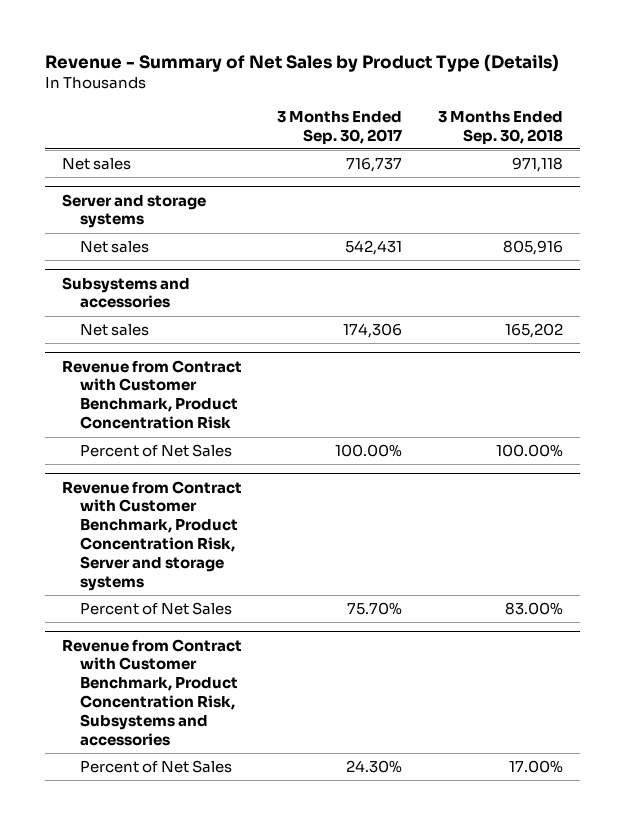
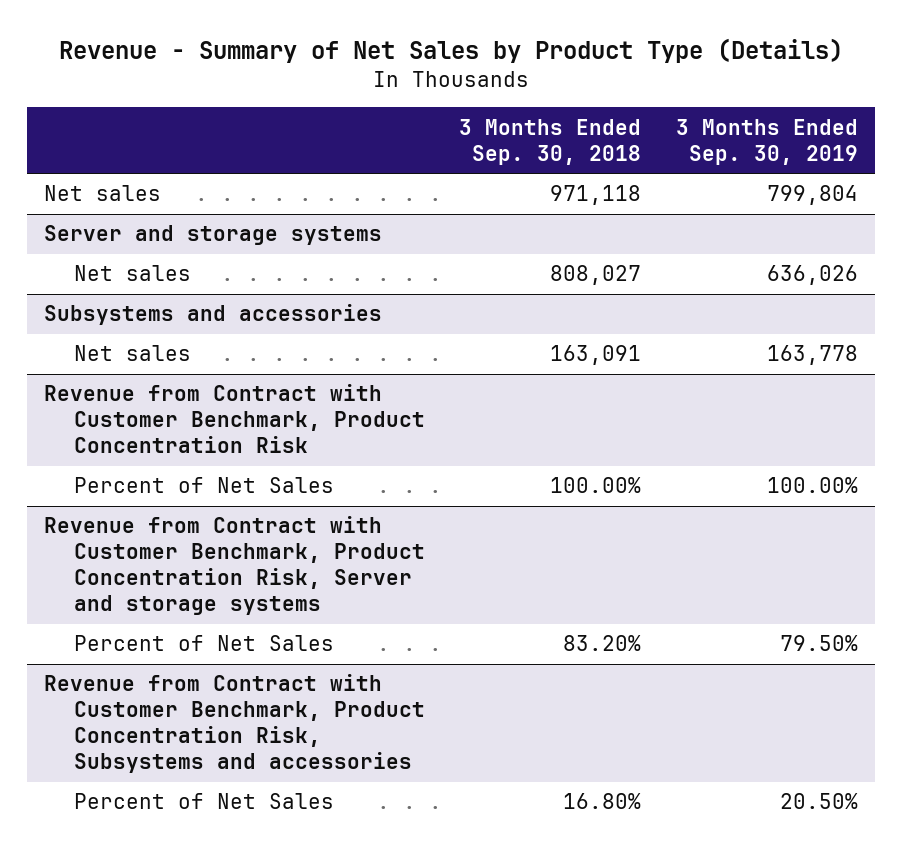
- | 3 Months Ended Sep. 30, 2017 | 3 Months Ended Sep. 30, 2018
+ | 3 Months Ended Sep. 30, 2018 | 3 Months Ended Sep. 30, 2019
@ Server and storage systems
- Net sales | 542,431 | 805,916
+ Net sales | 808,027 | 636,026
@ Subsystems and accessories
- Net sales | 174,306 | 165,202
+ Net sales | 163,091 | 163,778
@ Revenue from Contract with Customer Benchmark, Product Concentration Risk, Server and storage systems
- Percent of Net Sales | 75.70% | 83.00%
+ Percent of Net Sales | 83.20% | 79.50%
@ Revenue from Contract with Customer Benchmark, Product Concentration Risk, Subsystems and accessories
- Percent of Net Sales | 24.30% | 17.00%
+ Percent of Net Sales | 16.80% | 20.50%

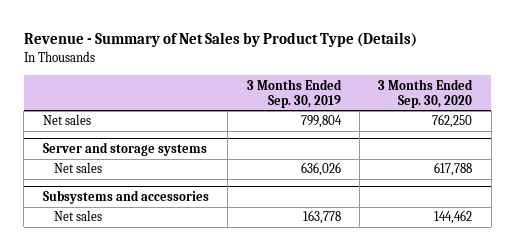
- | 3 Months Ended Sep. 30, 2018 | 3 Months Ended Sep. 30, 2019
+ | 3 Months Ended Sep. 30, 2019 | 3 Months Ended Sep. 30, 2020
- Revenue from Contract with Customer Benchmark, Product Concentration Risk
- Percent of Net Sales | 100.00% | 100.00%
- Revenue from Contract with Customer Benchmark, Product Concentration Risk, Server and storage systems
- Percent of Net Sales | 83.20% | 79.50%
- Revenue from Contract with Customer Benchmark, Product Concentration Risk, Subsystems and accessories
- Percent of Net Sales | 16.80% | 20.50%

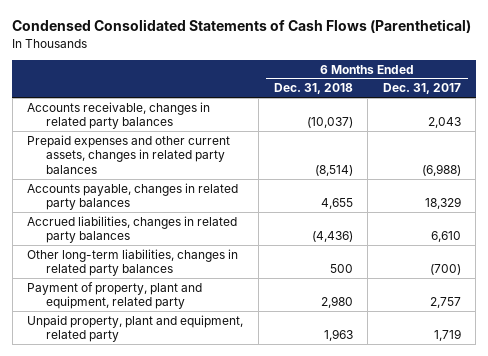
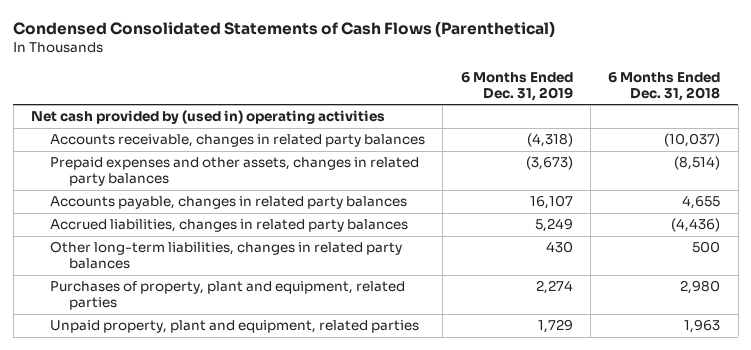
- | 6 Months Ended Dec. 31, 2018 | 6 Months Ended Dec. 31, 2017
+ | 6 Months Ended Dec. 31, 2019 | 6 Months Ended Dec. 31, 2018
+ Net cash provided by (used in) operating activities
- Prepaid expenses and other current assets, changes in related party balances | (8,514) | (6,988)
+ Prepaid expenses and other assets, changes in related party balances | (3,673) | (8,514)
- Payment of property, plant and equipment, related party | 2,980 | 2,757
- Unpaid property, plant and equipment, related party | 1,963 | 1,719
+ Purchases of property, plant and equipment, related parties | 2,274 | 2,980
+ Unpaid property, plant and equipment, related parties | 1,729 | 1,963

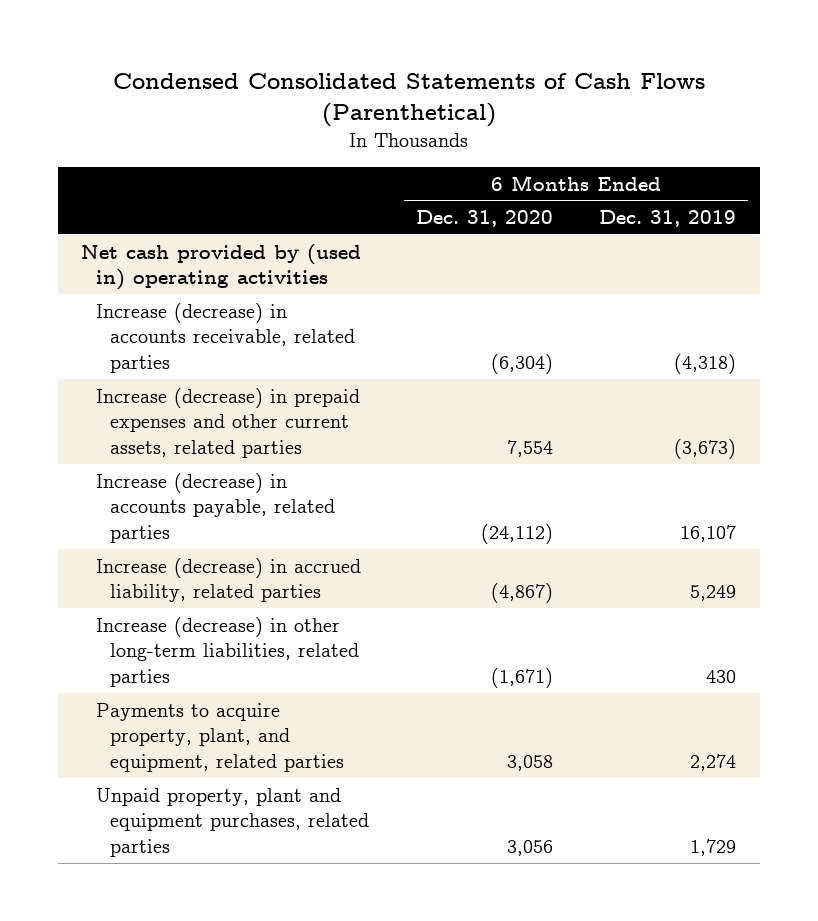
- | 6 Months Ended Dec. 31, 2019 | 6 Months Ended Dec. 31, 2018
+ | 6 Months Ended Dec. 31, 2020 | 6 Months Ended Dec. 31, 2019
- Accounts receivable, changes in related party balances | (4,318) | (10,037)
- Prepaid expenses and other assets, changes in related party balances | (3,673) | (8,514)
- Accounts payable, changes in related party balances | 16,107 | 4,655
- Accrued liabilities, changes in related party balances | 5,249 | (4,436)
- Other long-term liabilities, changes in related party balances | 430 | 500
- Purchases of property, plant and equipment, related parties | 2,274 | 2,980
- Unpaid property, plant and equipment, related parties | 1,729 | 1,963
+ Increase (decrease) in accounts receivable, related parties | (6,304) | (4,318)
+ Increase (decrease) in prepaid expenses and other current assets, related parties | 7,554 | (3,673)
+ Increase (decrease) in accounts payable, related parties | (24,112) | 16,107
+ Increase (decrease) in accrued liability, related parties | (4,867) | 5,249
+ Increase (decrease) in other long-term liabilities, related parties | (1,671) | 430
+ Payments to acquire property, plant, and equipment, related parties | 3,058 | 2,274
+ Unpaid property, plant and equipment purchases, related parties | 3,056 | 1,729

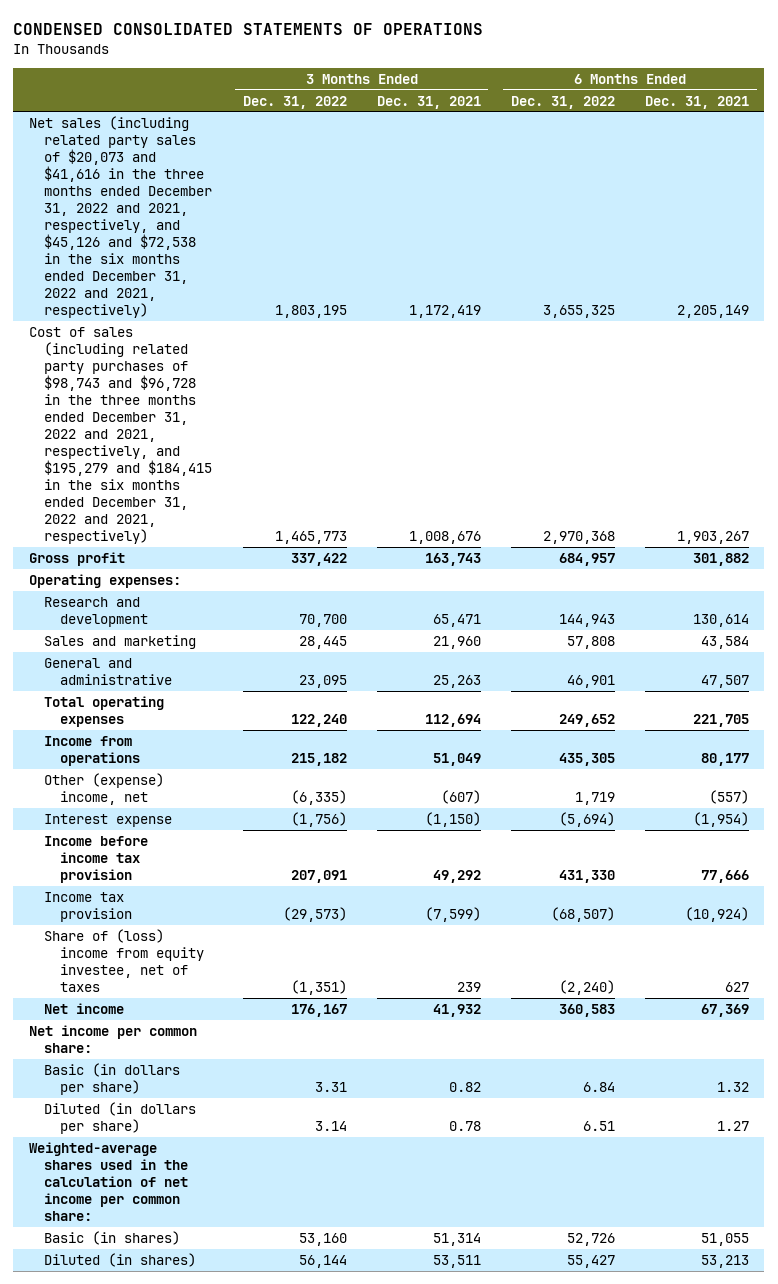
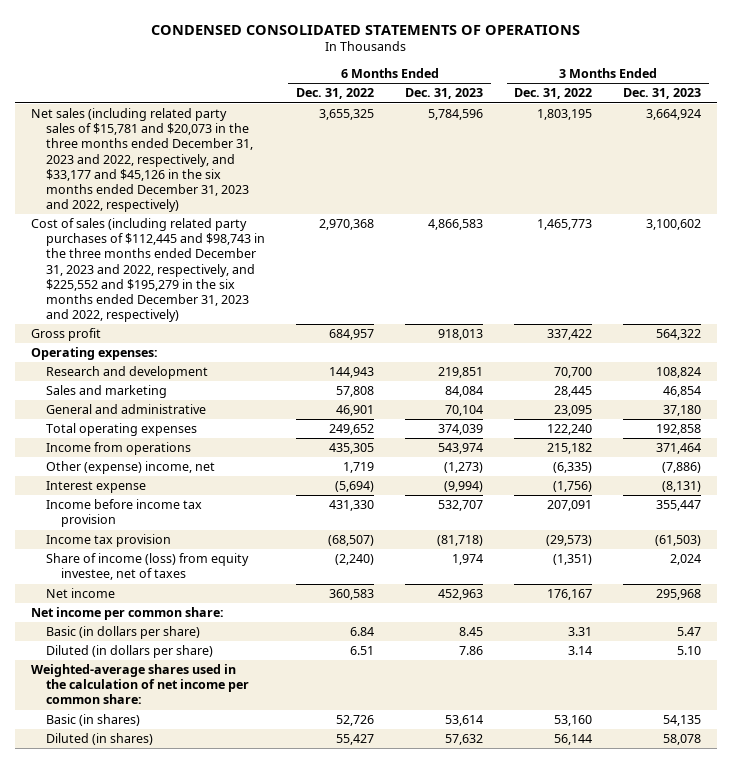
- | 3 Months Ended Dec. 31, 2022 | 3 Months Ended Dec. 31, 2021 | 6 Months Ended Dec. 31, 2022 | 6 Months Ended Dec. 31, 2021
+ | 6 Months Ended Dec. 31, 2022 | 6 Months Ended Dec. 31, 2023 | 3 Months Ended Dec. 31, 2022 | 3 Months Ended Dec. 31, 2023
- Net sales (including related party sales of $20,073 and $41,616 in the three months ended December 31, 2022 and 2021, respectively, and $45,126 and $72,538 in the six months ended December 31, 2022 and 2021, respectively) | 1,803,195 | 1,172,419 | 3,655,325 | 2,205,149
- Cost of sales (including related party purchases of $98,743 and $96,728 in the three months ended December 31, 2022 and 2021, respectively, and $195,279 and $184,415 in the six months ended December 31, 2022 and 2021, respectively) | 1,465,773 | 1,008,676 | 2,970,368 | 1,903,267
+ Net sales (including related party sales of $15,781 and $20,073 in the three months ended December 31, 2023 and 2022, respectively, and $33,177 and $45,126 in the six months ended December 31, 2023 and 2022, respectively) | 3,655,325 | 5,784,596 | 1,803,195 | 3,664,924
+ Cost of sales (including related party purchases of $112,445 and $98,743 in the three months ended December 31, 2023 and 2022, respectively, and $225,552 and $195,279 in the six months ended December 31, 2023 and 2022, respectively) | 2,970,368 | 4,866,583 | 1,465,773 | 3,100,602
- Share of (loss) income from equity investee, net of taxes | (1,351) | 239 | (2,240) | 627
+ Share of income (loss) from equity investee, net of taxes | (2,240) | 1,974 | (1,351) | 2,024

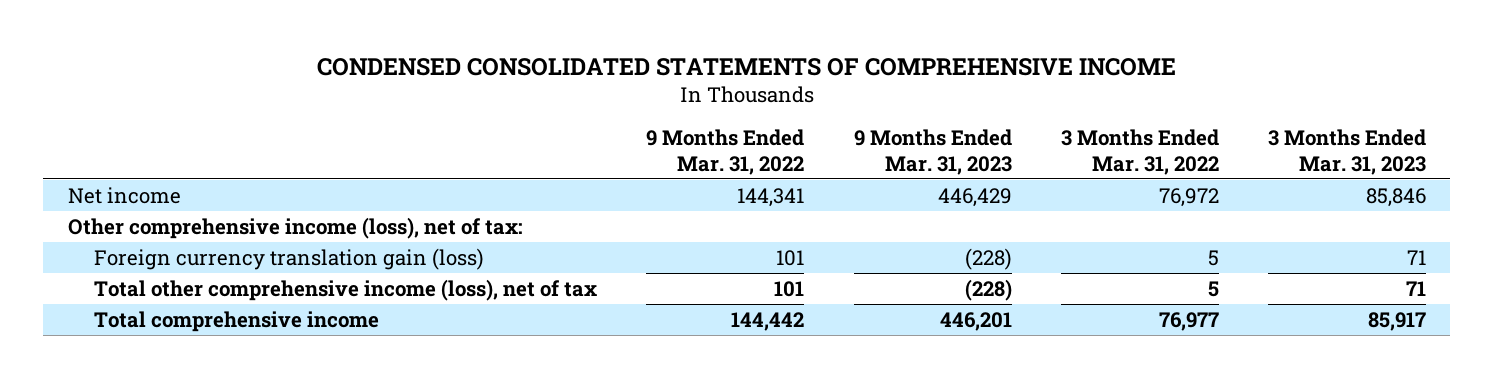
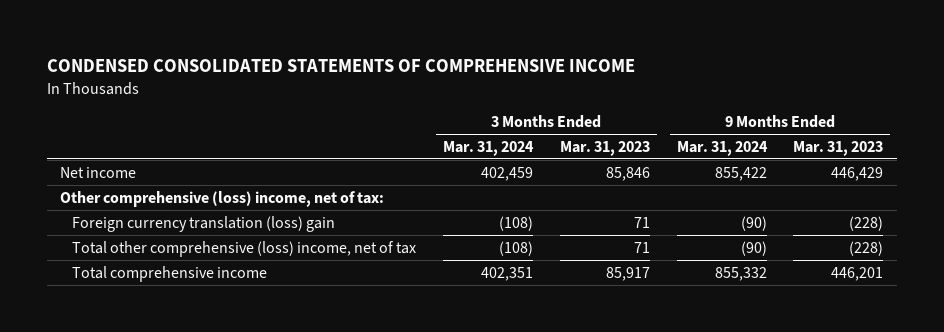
- | 9 Months Ended Mar. 31, 2022 | 9 Months Ended Mar. 31, 2023 | 3 Months Ended Mar. 31, 2022 | 3 Months Ended Mar. 31, 2023
+ | 3 Months Ended Mar. 31, 2024 | 3 Months Ended Mar. 31, 2023 | 9 Months Ended Mar. 31, 2024 | 9 Months Ended Mar. 31, 2023
- Other comprehensive income (loss), net of tax:
- Foreign currency translation gain (loss) | 101 | (228) | 5 | 71
- Total other comprehensive income (loss), net of tax | 101 | (228) | 5 | 71
+ Other comprehensive (loss) income, net of tax:
+ Foreign currency translation (loss) gain | (108) | 71 | (90) | (228)
+ Total other comprehensive (loss) income, net of tax | (108) | 71 | (90) | (228)

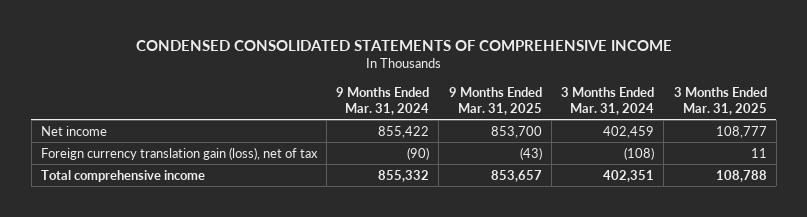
- | 3 Months Ended Mar. 31, 2024 | 3 Months Ended Mar. 31, 2023 | 9 Months Ended Mar. 31, 2024 | 9 Months Ended Mar. 31, 2023
+ | 9 Months Ended Mar. 31, 2024 | 9 Months Ended Mar. 31, 2025 | 3 Months Ended Mar. 31, 2024 | 3 Months Ended Mar. 31, 2025
- Other comprehensive (loss) income, net of tax:
- Foreign currency translation (loss) gain | (108) | 71 | (90) | (228)
- Total other comprehensive (loss) income, net of tax | (108) | 71 | (90) | (228)
+ Foreign currency translation gain (loss), net of tax | (90) | (43) | (108) | 11

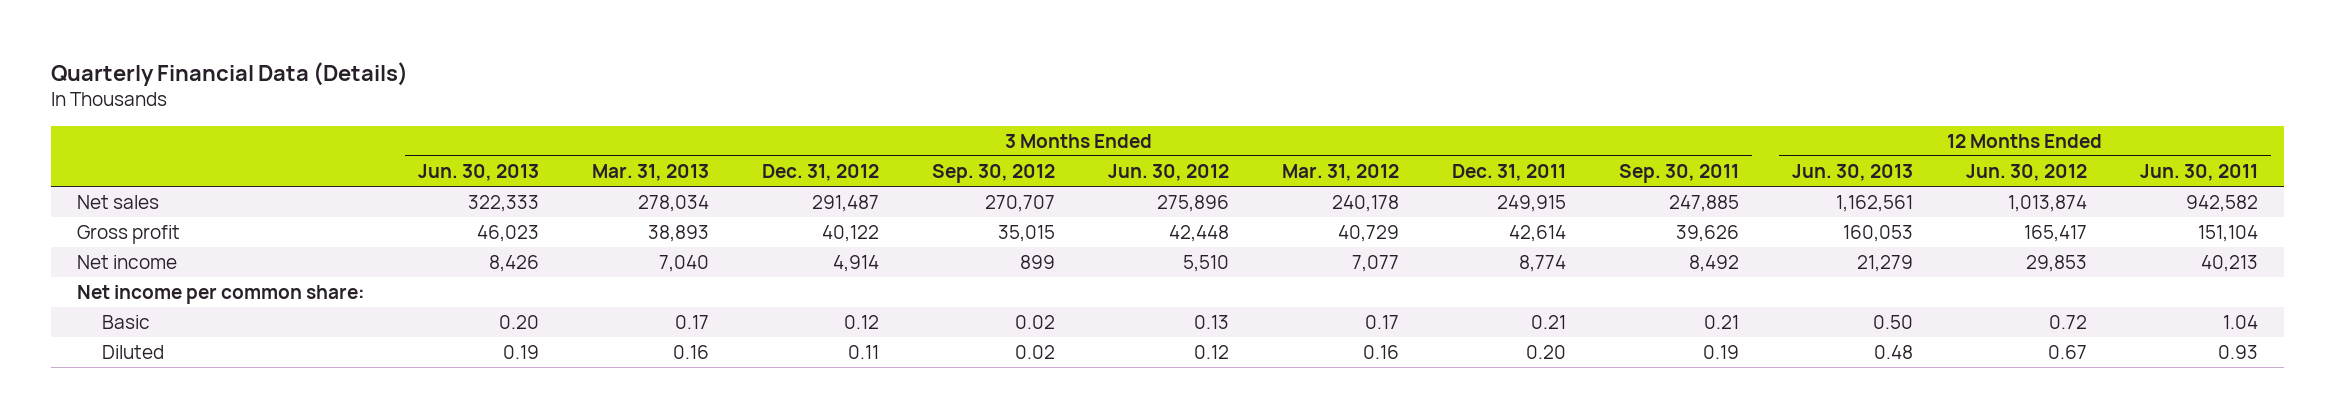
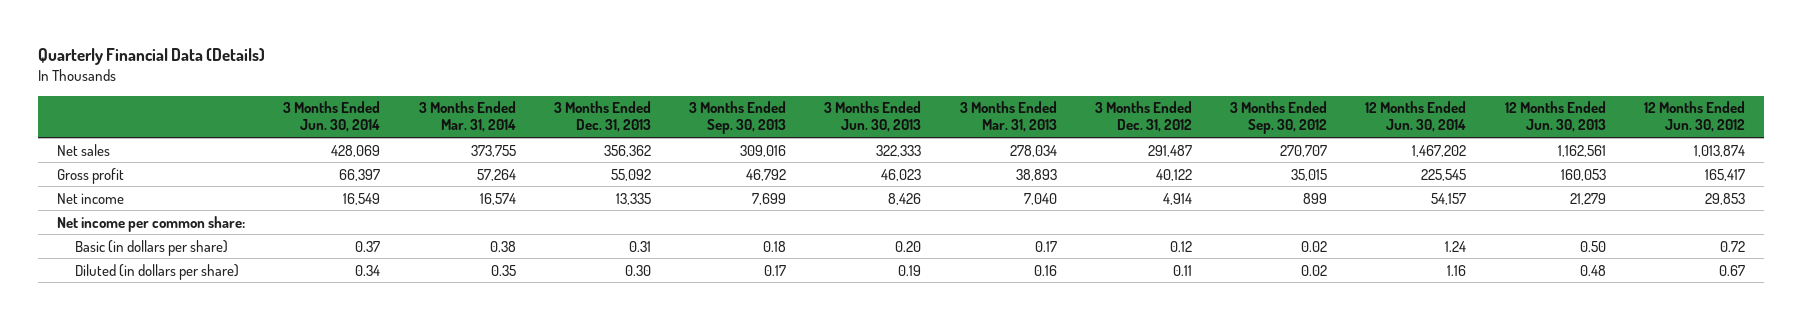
- | 3 Months Ended Jun. 30, 2013 | 3 Months Ended Mar. 31, 2013 | 3 Months Ended Dec. 31, 2012 | 3 Months Ended Sep. 30, 2012 | 3 Months Ended Jun. 30, 2012 | 3 Months Ended Mar. 31, 2012 | 3 Months Ended Dec. 31, 2011 | 3 Months Ended Sep. 30, 2011 | 12 Months Ended Jun. 30, 2013 | 12 Months Ended Jun. 30, 2012 | 12 Months Ended Jun. 30, 2011
+ | 3 Months Ended Jun. 30, 2014 | 3 Months Ended Mar. 31, 2014 | 3 Months Ended Dec. 31, 2013 | 3 Months Ended Sep. 30, 2013 | 3 Months Ended Jun. 30, 2013 | 3 Months Ended Mar. 31, 2013 | 3 Months Ended Dec. 31, 2012 | 3 Months Ended Sep. 30, 2012 | 12 Months Ended Jun. 30, 2014 | 12 Months Ended Jun. 30, 2013 | 12 Months Ended Jun. 30, 2012
- Basic | 0.20 | 0.17 | 0.12 | 0.02 | 0.13 | 0.17 | 0.21 | 0.21 | 0.50 | 0.72 | 1.04
- Diluted | 0.19 | 0.16 | 0.11 | 0.02 | 0.12 | 0.16 | 0.20 | 0.19 | 0.48 | 0.67 | 0.93
+ Basic (in dollars per share) | 0.37 | 0.38 | 0.31 | 0.18 | 0.20 | 0.17 | 0.12 | 0.02 | 1.24 | 0.50 | 0.72
+ Diluted (in dollars per share) | 0.34 | 0.35 | 0.30 | 0.17 | 0.19 | 0.16 | 0.11 | 0.02 | 1.16 | 0.48 | 0.67

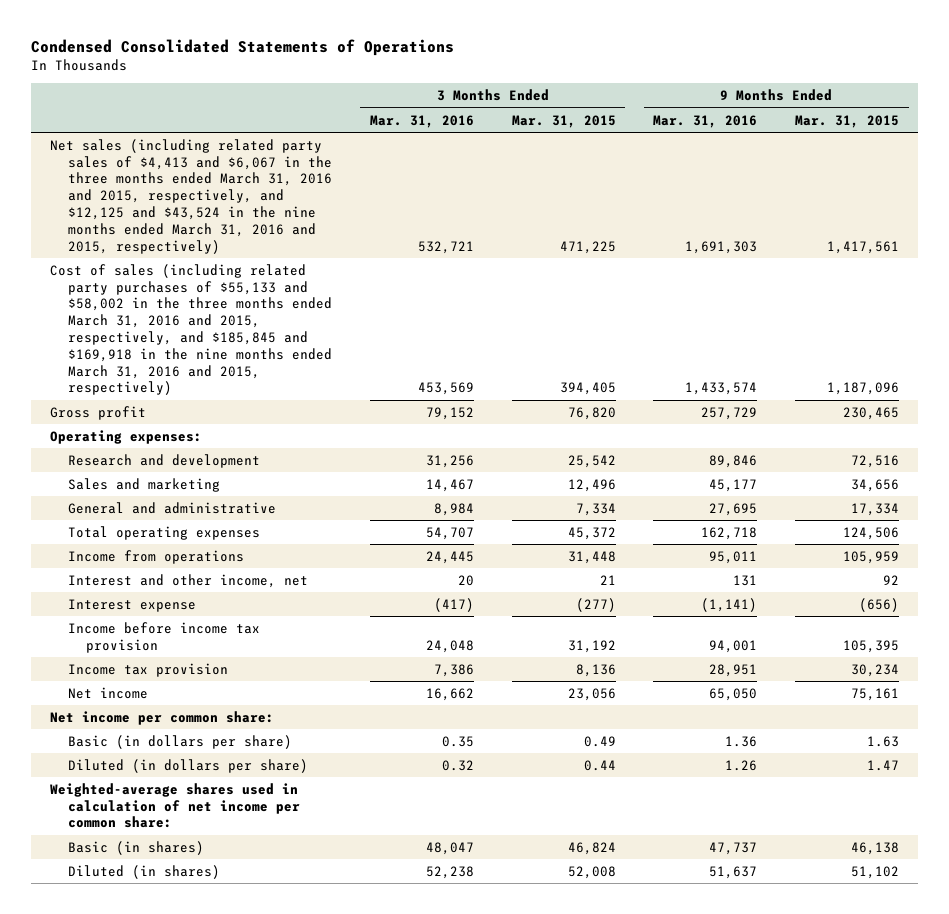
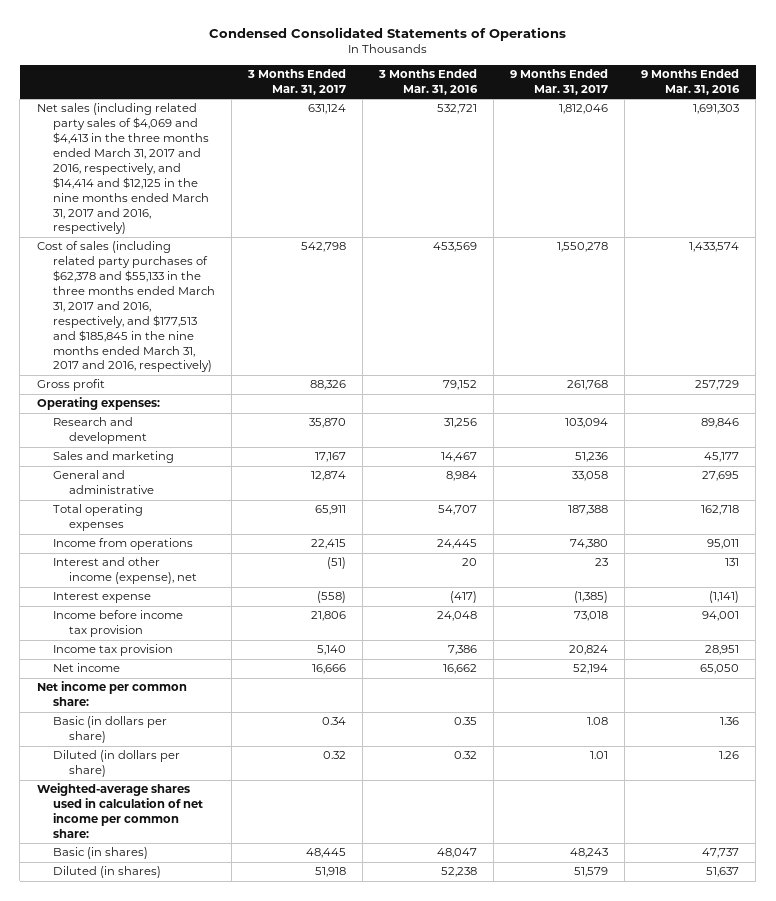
- | 3 Months Ended Mar. 31, 2016 | 3 Months Ended Mar. 31, 2015 | 9 Months Ended Mar. 31, 2016 | 9 Months Ended Mar. 31, 2015
+ | 3 Months Ended Mar. 31, 2017 | 3 Months Ended Mar. 31, 2016 | 9 Months Ended Mar. 31, 2017 | 9 Months Ended Mar. 31, 2016
- Net sales (including related party sales of $4,413 and $6,067 in the three months ended March 31, 2016 and 2015, respectively, and $12,125 and $43,524 in the nine months ended March 31, 2016 and 2015, respectively) | 532,721 | 471,225 | 1,691,303 | 1,417,561
- Cost of sales (including related party purchases of $55,133 and $58,002 in the three months ended March 31, 2016 and 2015, respectively, and $185,845 and $169,918 in the nine months ended March 31, 2016 and 2015, respectively) | 453,569 | 394,405 | 1,433,574 | 1,187,096
+ Net sales (including related party sales of $4,069 and $4,413 in the three months ended March 31, 2017 and 2016, respectively, and $14,414 and $12,125 in the nine months ended March 31, 2017 and 2016, respectively) | 631,124 | 532,721 | 1,812,046 | 1,691,303
+ Cost of sales (including related party purchases of $62,378 and $55,133 in the three months ended March 31, 2017 and 2016, respectively, and $177,513 and $185,845 in the nine months ended March 31, 2017 and 2016, respectively) | 542,798 | 453,569 | 1,550,278 | 1,433,574
- Interest and other income, net | 20 | 21 | 131 | 92
+ Interest and other income (expense), net | (51) | 20 | 23 | 131

